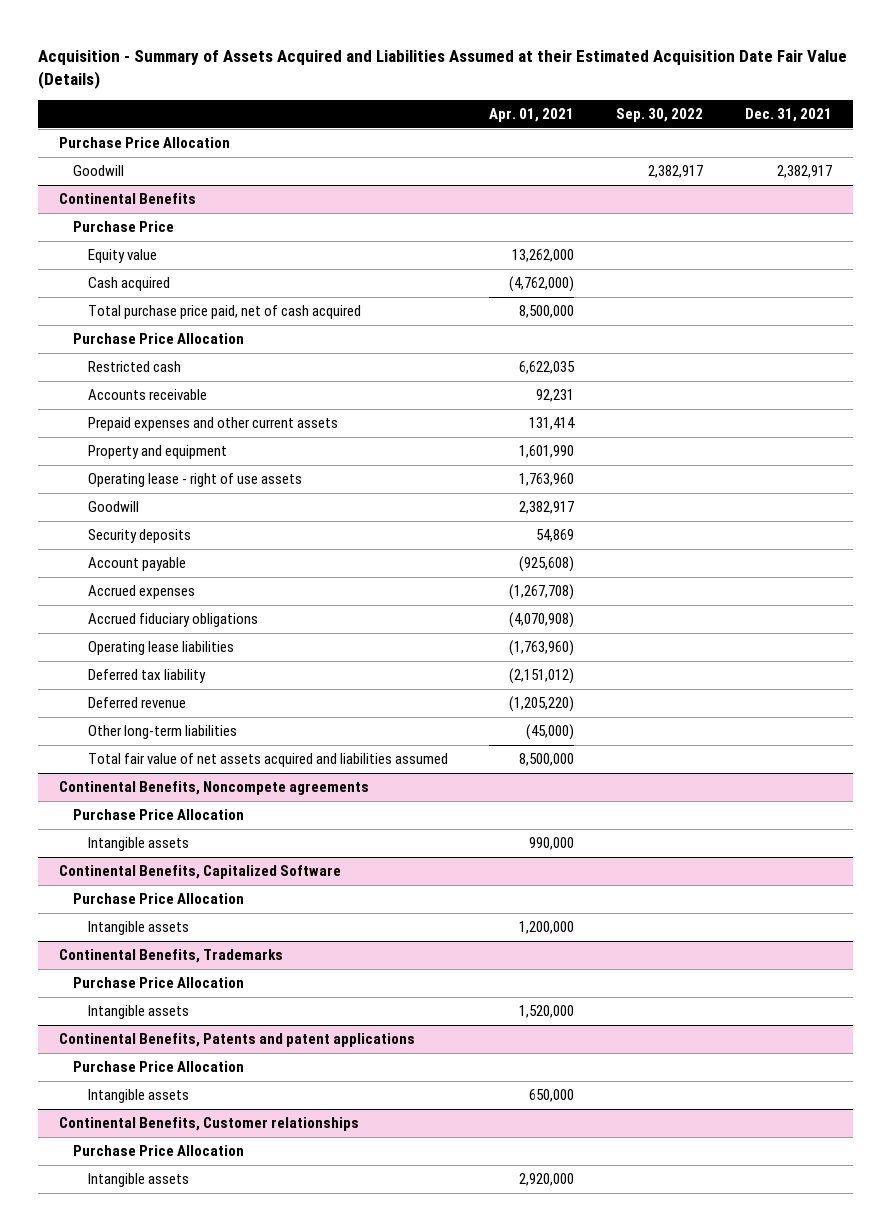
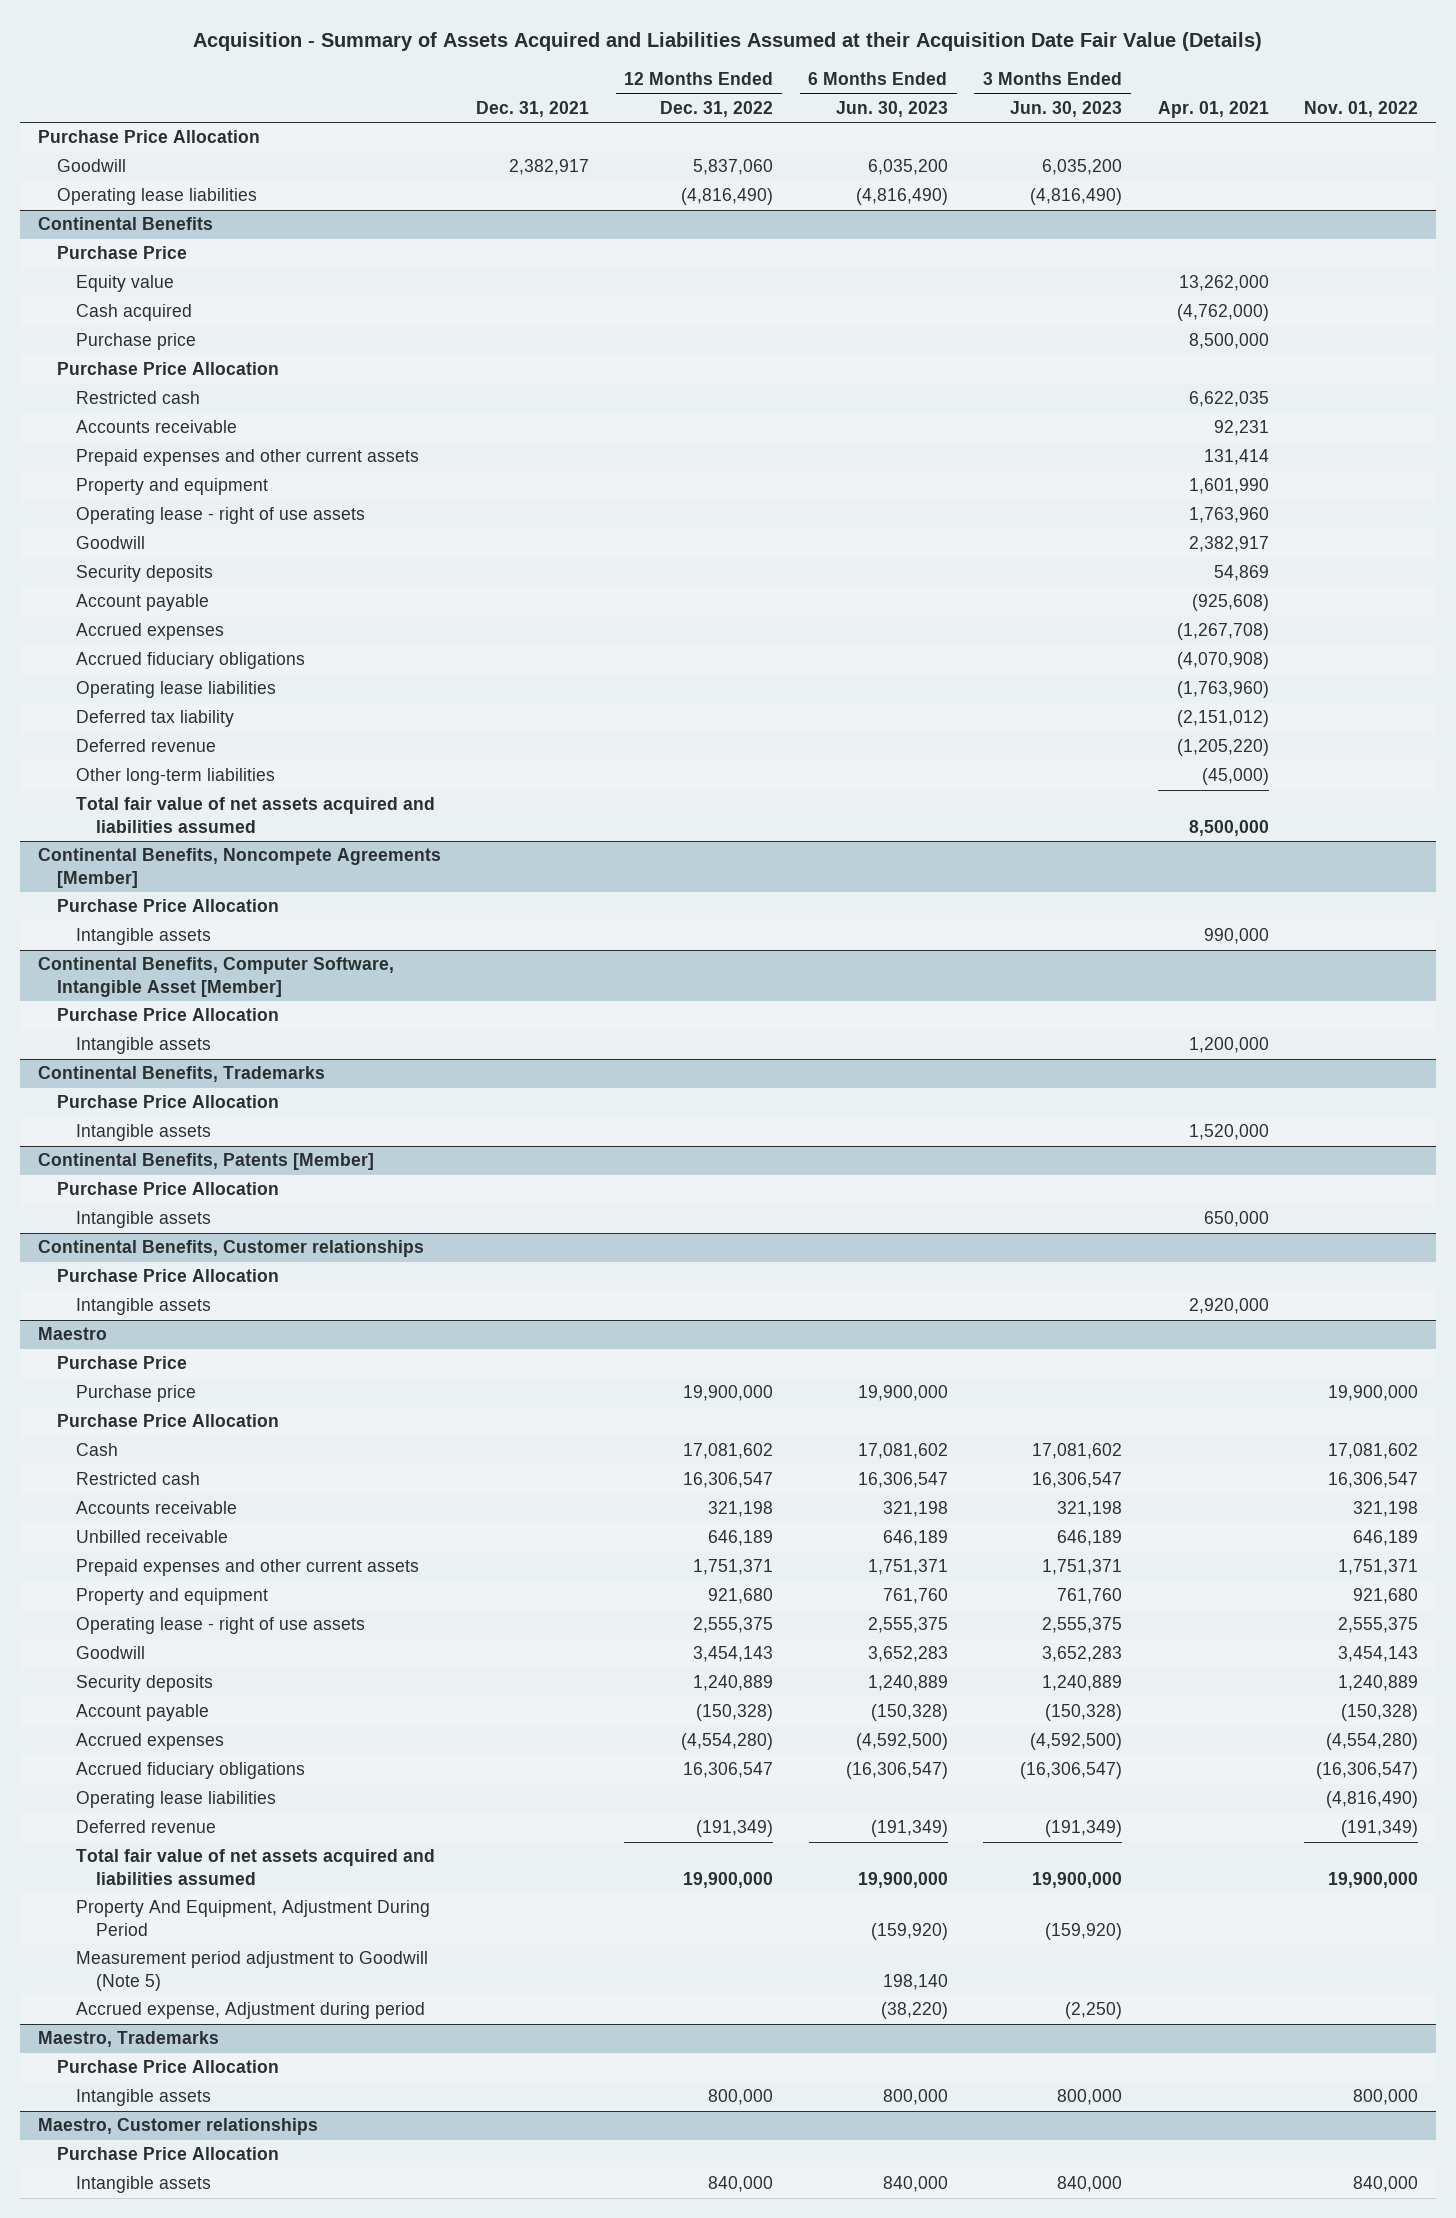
- Acquisition - Summary of Assets Acquired and Liabilities Assumed at their Estimated Acquisition Date Fair Value (Details)
+ Acquisition - Summary of Assets Acquired and Liabilities Assumed at their Acquisition Date Fair Value (Details)
- | Apr. 01, 2021 | Sep. 30, 2022 | Dec. 31, 2021
+ | Dec. 31, 2021 | 12 Months Ended Dec. 31, 2022 | 6 Months Ended Jun. 30, 2023 | 3 Months Ended Jun. 30, 2023 | Apr. 01, 2021 | Nov. 01, 2022
+ Operating lease liabilities | | (4,816,490) | (4,816,490) | (4,816,490) | |
@ Continental Benefits
- Total purchase price paid, net of cash acquired | 8,500,000 | |
+ Purchase price | | | | | 8,500,000 |
- Continental Benefits, Noncompete agreements
+ Continental Benefits, Noncompete Agreements [Member]
- Continental Benefits, Capitalized Software
+ Continental Benefits, Computer Software, Intangible Asset [Member]
- Continental Benefits, Patents and patent applications
+ Continental Benefits, Patents [Member]
+ Maestro
+ Purchase Price
+ Purchase price | | 19,900,000 | 19,900,000 | | | 19,900,000
+ Purchase Price Allocation
+ Cash | | 17,081,602 | 17,081,602 | 17,081,602 | | 17,081,602
+ Restricted cash | | 16,306,547 | 16,306,547 | 16,306,547 | | 16,306,547
+ Accounts receivable | | 321,198 | 321,198 | 321,198 | | 321,198
+ Unbilled receivable | | 646,189 | 646,189 | 646,189 | | 646,189
+ Prepaid expenses and other current assets | | 1,751,371 | 1,751,371 | 1,751,371 | | 1,751,371
+ Property and equipment | | 921,680 | 761,760 | 761,760 | | 921,680
+ Operating lease - right of use assets | | 2,555,375 | 2,555,375 | 2,555,375 | | 2,555,375
+ Goodwill | | 3,454,143 | 3,652,283 | 3,652,283 | | 3,454,143
+ Security deposits | | 1,240,889 | 1,240,889 | 1,240,889 | | 1,240,889
+ Account payable | | (150,328) | (150,328) | (150,328) | | (150,328)
+ Accrued expenses | | (4,554,280) | (4,592,500) | (4,592,500) | | (4,554,280)
+ Accrued fiduciary obligations | | 16,306,547 | (16,306,547) | (16,306,547) | | (16,306,547)
+ Operating lease liabilities | | | | | | (4,816,490)
+ Deferred revenue | | (191,349) | (191,349) | (191,349) | | (191,349)
+ Total fair value of net assets acquired and liabilities assumed | | 19,900,000 | 19,900,000 | 19,900,000 | | 19,900,000
+ Property And Equipment, Adjustment During Period | | | (159,920) | (159,920) | |
+ Measurement period adjustment to Goodwill (Note 5) | | | 198,140 | | |
+ Accrued expense, Adjustment during period | | | (38,220) | (2,250) | |
+ Maestro, Trademarks
+ Purchase Price Allocation
+ Intangible assets | | 800,000 | 800,000 | 800,000 | | 800,000
+ Maestro, Customer relationships
+ Purchase Price Allocation
+ Intangible assets | | 840,000 | 840,000 | 840,000 | | 840,000

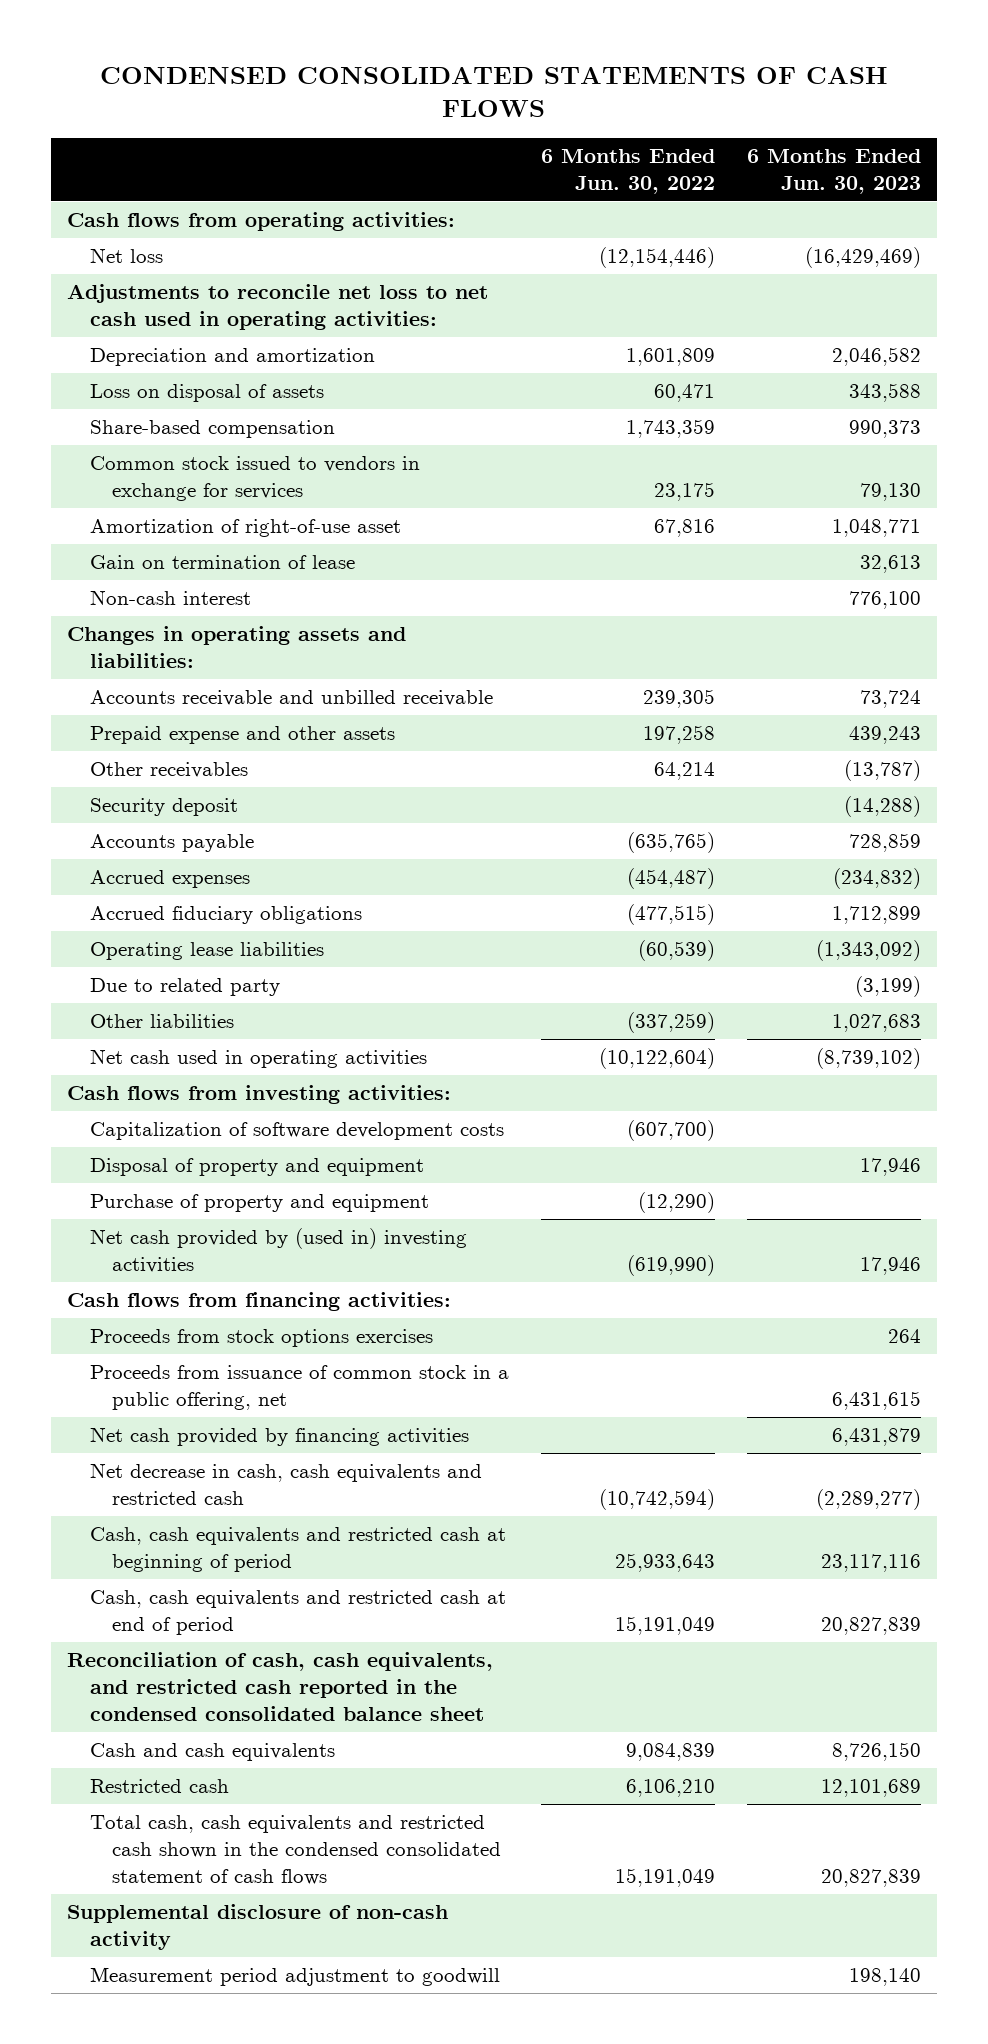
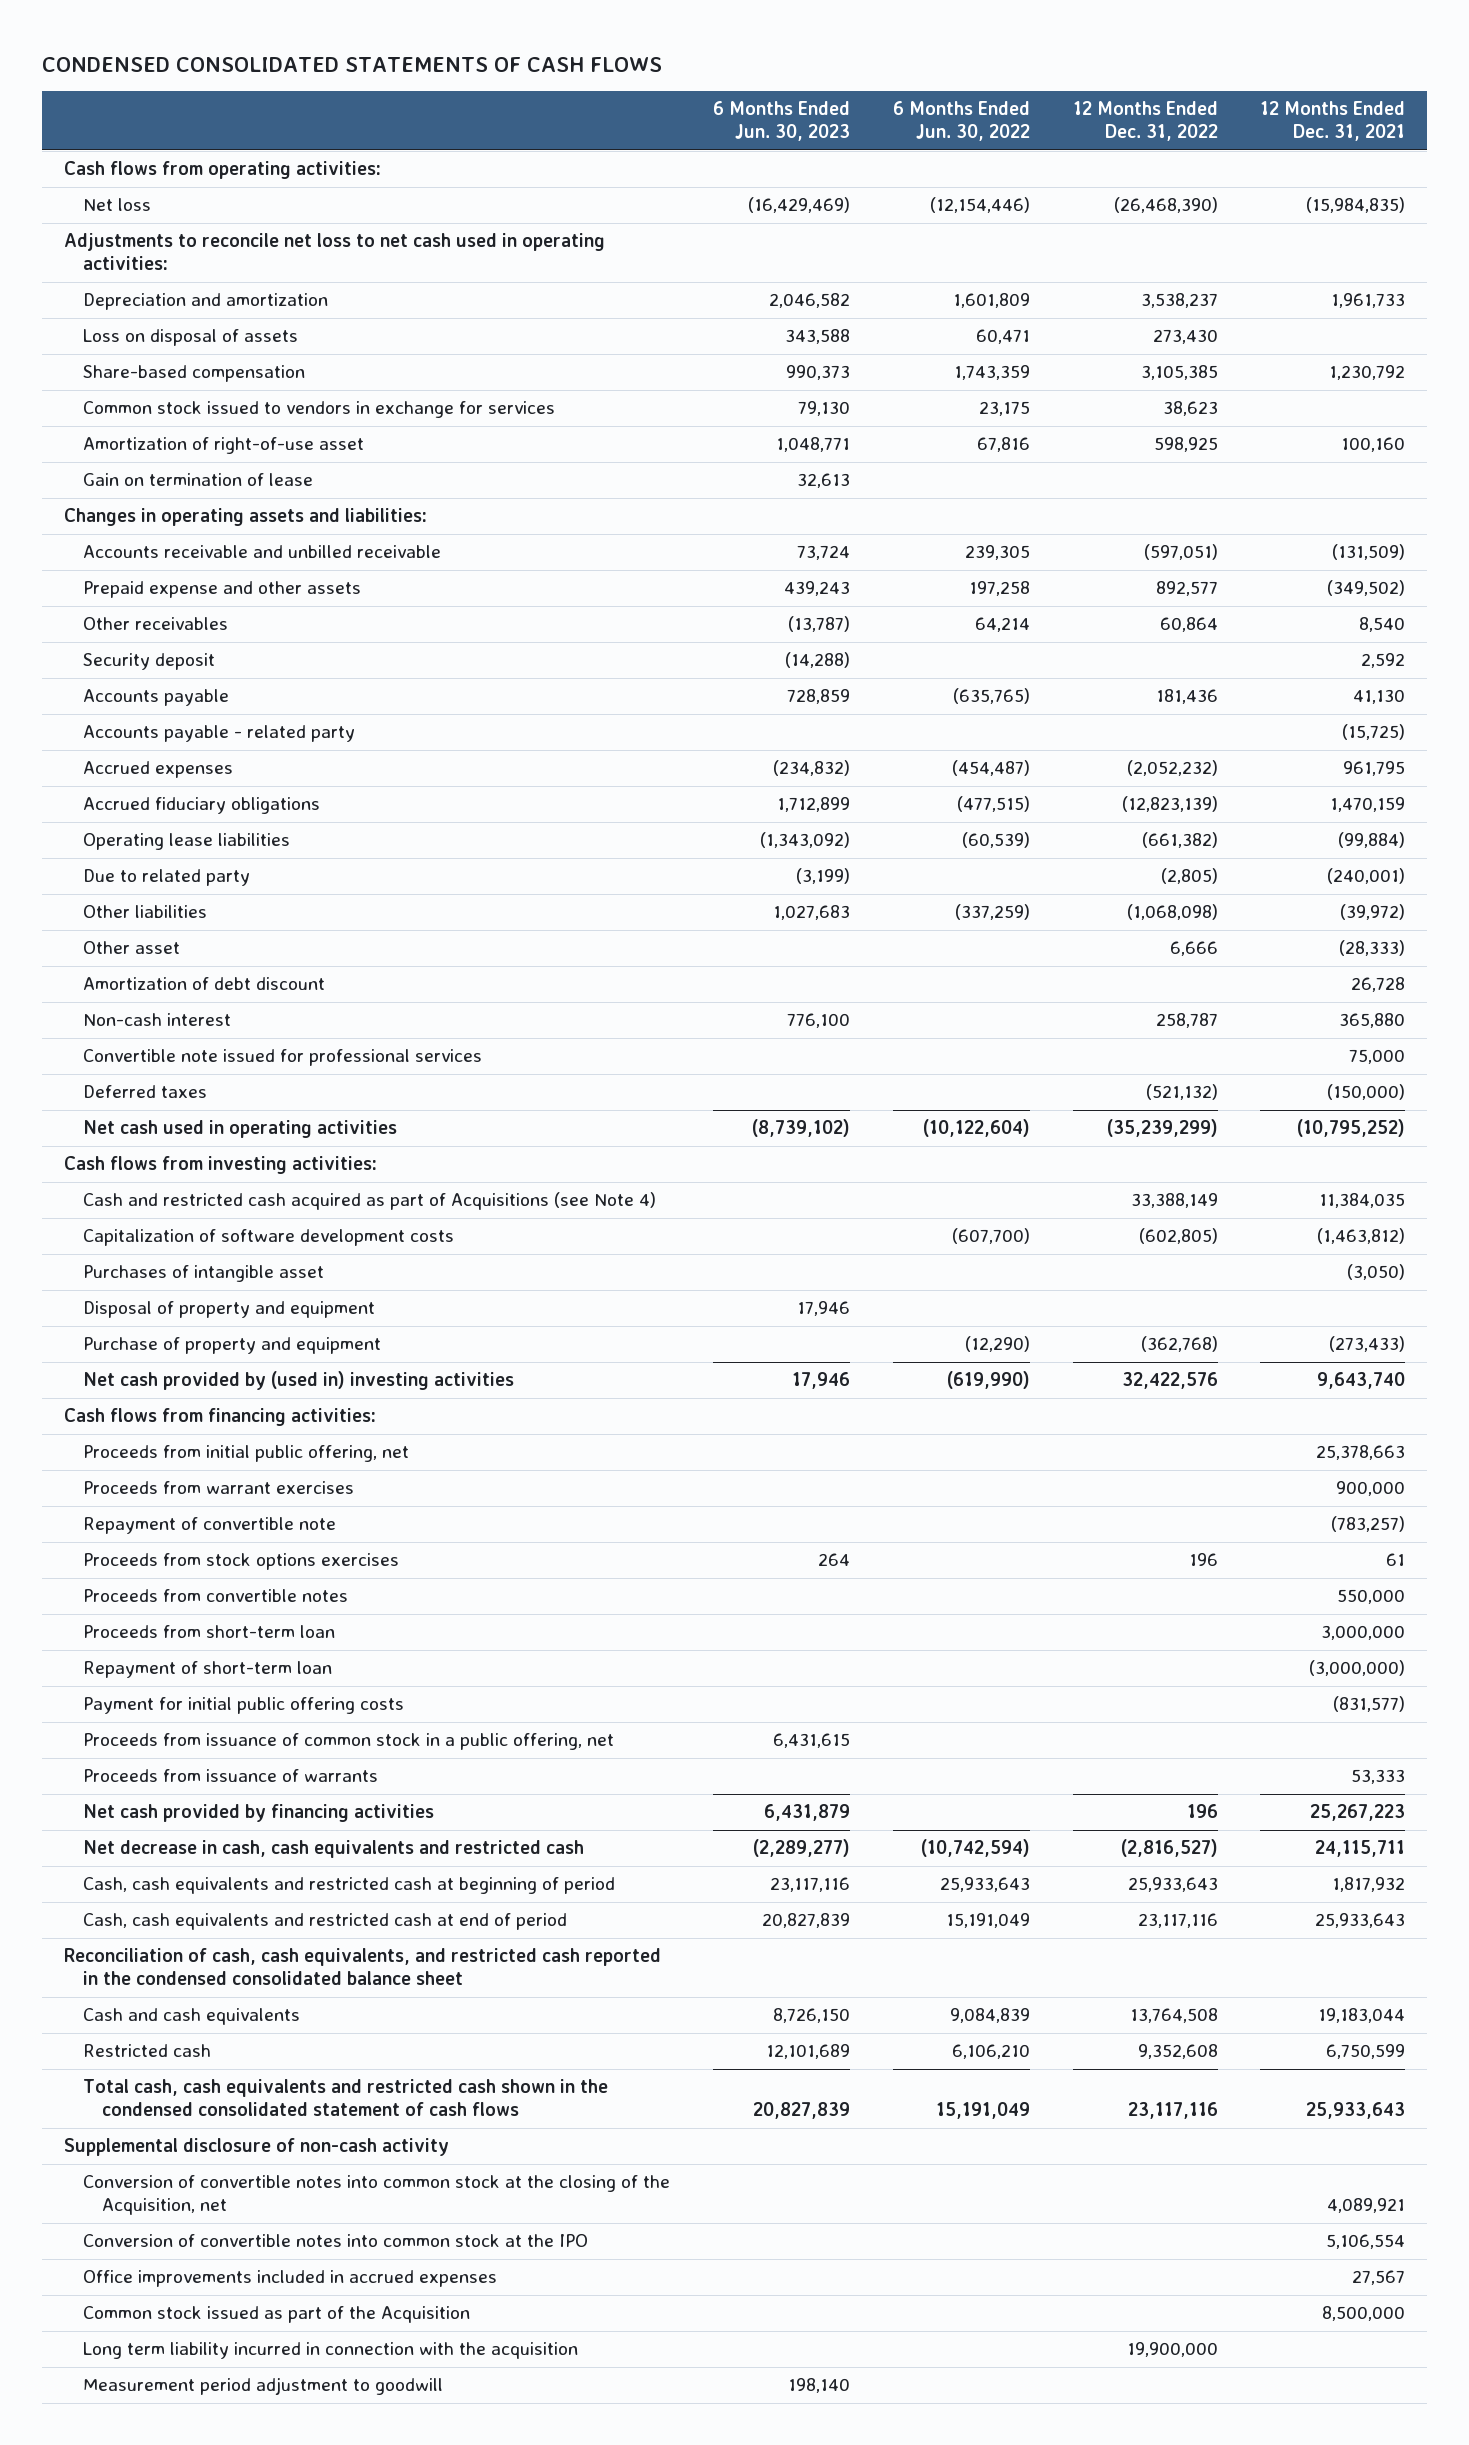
- | 6 Months Ended Jun. 30, 2022 | 6 Months Ended Jun. 30, 2023
+ | 6 Months Ended Jun. 30, 2023 | 6 Months Ended Jun. 30, 2022 | 12 Months Ended Dec. 31, 2022 | 12 Months Ended Dec. 31, 2021
+ Accounts payable - related party | | | | (15,725)
+ Other asset | | | 6,666 | (28,333)
+ Amortization of debt discount | | | | 26,728
moved down: Non-cash interest | 776,100 | | 258,787 | 365,880
+ Convertible note issued for professional services | | | | 75,000
+ Deferred taxes | | | (521,132) | (150,000)
+ Cash and restricted cash acquired as part of Acquisitions (see Note 4) | | | 33,388,149 | 11,384,035
+ Purchases of intangible asset | | | | (3,050)
+ Proceeds from initial public offering, net | | | | 25,378,663
+ Proceeds from warrant exercises | | | | 900,000
+ Repayment of convertible note | | | | (783,257)
+ Proceeds from convertible notes | | | | 550,000
+ Proceeds from short-term loan | | | | 3,000,000
+ Repayment of short-term loan | | | | (3,000,000)
+ Payment for initial public offering costs | | | | (831,577)
+ Proceeds from issuance of warrants | | | | 53,333
+ Conversion of convertible notes into common stock at the closing of the Acquisition, net | | | | 4,089,921
+ Conversion of convertible notes into common stock at the IPO | | | | 5,106,554
+ Office improvements included in accrued expenses | | | | 27,567
+ Common stock issued as part of the Acquisition | | | | 8,500,000
+ Long term liability incurred in connection with the acquisition | | | 19,900,000 |

